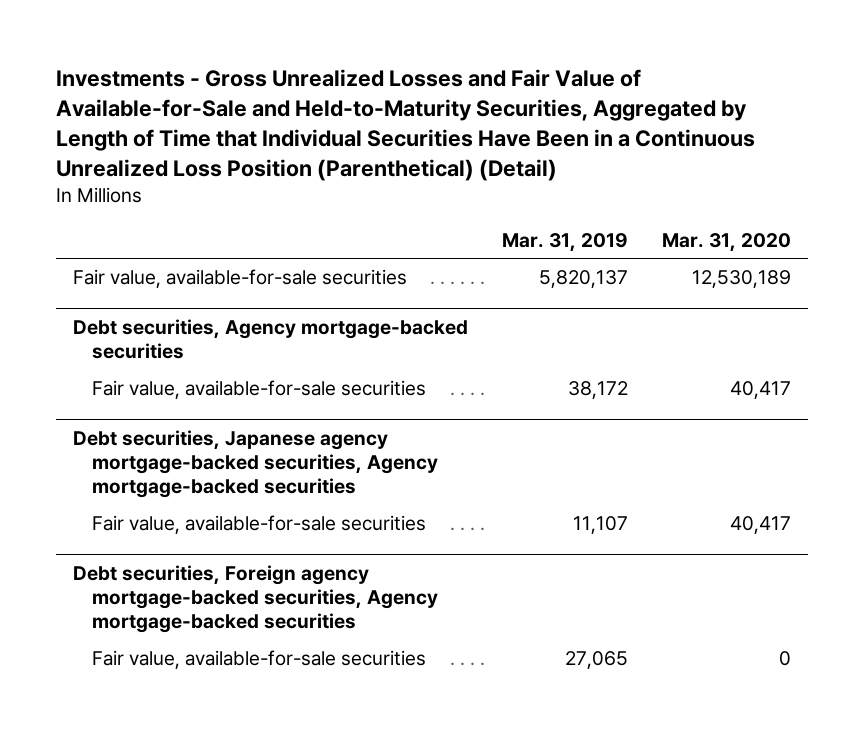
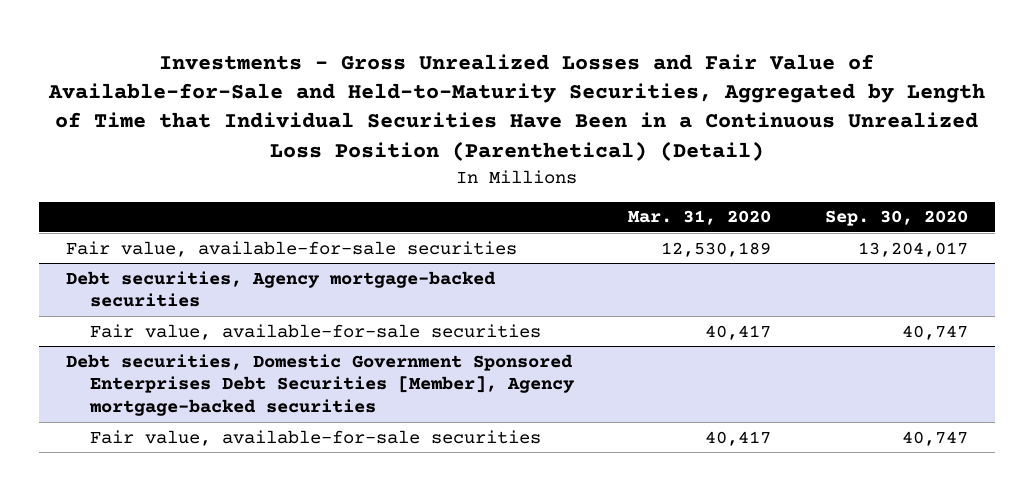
- | Mar. 31, 2019 | Mar. 31, 2020
+ | Mar. 31, 2020 | Sep. 30, 2020
- Debt securities, Japanese agency mortgage-backed securities, Agency mortgage-backed securities
+ Debt securities, Domestic Government Sponsored Enterprises Debt Securities [Member], Agency mortgage-backed securities
- Debt securities, Foreign agency mortgage-backed securities, Agency mortgage-backed securities
- Fair value, available-for-sale securities | 27,065 | 0

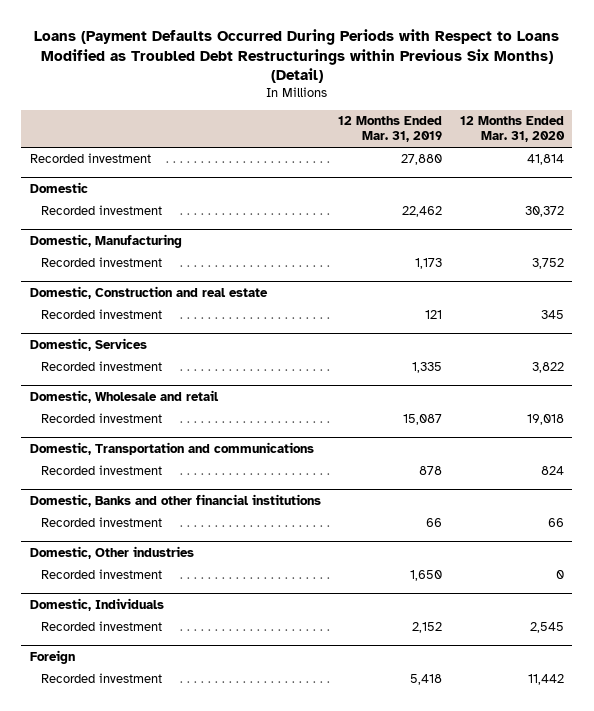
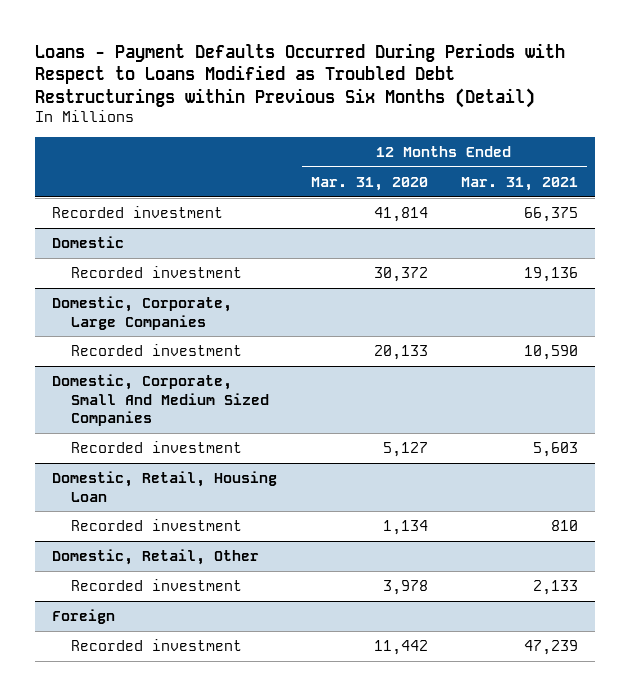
- Loans (Payment Defaults Occurred During Periods with Respect to Loans Modified as Troubled Debt Restructurings within Previous Six Months) (Detail)
+ Loans - Payment Defaults Occurred During Periods with Respect to Loans Modified as Troubled Debt Restructurings within Previous Six Months (Detail)
- | 12 Months Ended Mar. 31, 2019 | 12 Months Ended Mar. 31, 2020
+ | 12 Months Ended Mar. 31, 2020 | 12 Months Ended Mar. 31, 2021
- Domestic, Manufacturing
- Recorded investment | 1,173 | 3,752
- Domestic, Construction and real estate
- Recorded investment | 121 | 345
- Domestic, Services
- Recorded investment | 1,335 | 3,822
- Domestic, Wholesale and retail
- Recorded investment | 15,087 | 19,018
- Domestic, Transportation and communications
- Recorded investment | 878 | 824
- Domestic, Banks and other financial institutions
- Recorded investment | 66 | 66
- Domestic, Other industries
- Recorded investment | 1,650 | 0
- Domestic, Individuals
- Recorded investment | 2,152 | 2,545
+ Domestic, Corporate, Large Companies
+ Recorded investment | 20,133 | 10,590
+ Domestic, Corporate, Small And Medium Sized Companies
+ Recorded investment | 5,127 | 5,603
+ Domestic, Retail, Housing Loan
+ Recorded investment | 1,134 | 810
+ Domestic, Retail, Other
+ Recorded investment | 3,978 | 2,133

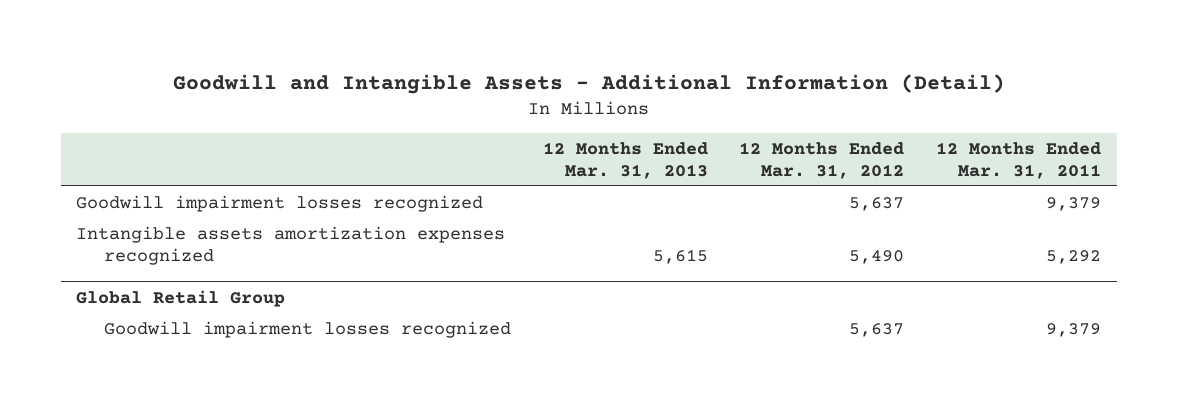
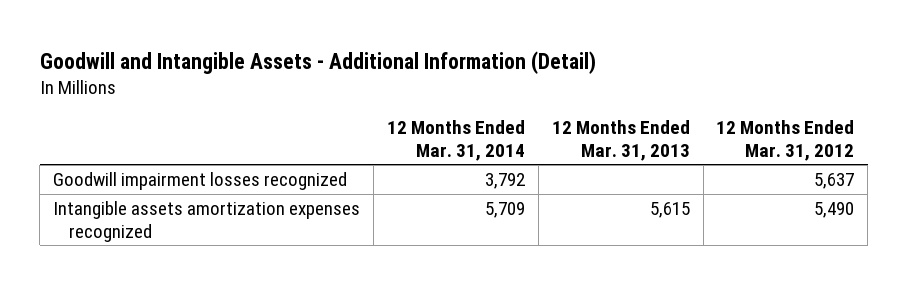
- | 12 Months Ended Mar. 31, 2013 | 12 Months Ended Mar. 31, 2012 | 12 Months Ended Mar. 31, 2011
+ | 12 Months Ended Mar. 31, 2014 | 12 Months Ended Mar. 31, 2013 | 12 Months Ended Mar. 31, 2012
- Global Retail Group
- Goodwill impairment losses recognized | | 5,637 | 9,379

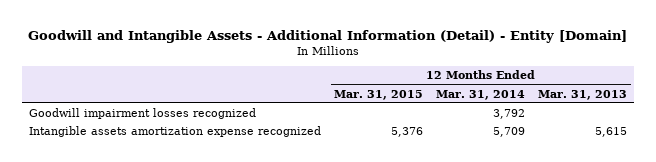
- Goodwill and Intangible Assets - Additional Information (Detail)
+ Goodwill and Intangible Assets - Additional Information (Detail) - Entity [Domain]
- | 12 Months Ended Mar. 31, 2014 | 12 Months Ended Mar. 31, 2013 | 12 Months Ended Mar. 31, 2012
+ | 12 Months Ended Mar. 31, 2015 | 12 Months Ended Mar. 31, 2014 | 12 Months Ended Mar. 31, 2013
- Intangible assets amortization expenses recognized | 5,709 | 5,615 | 5,490
+ Intangible assets amortization expense recognized | 5,376 | 5,709 | 5,615

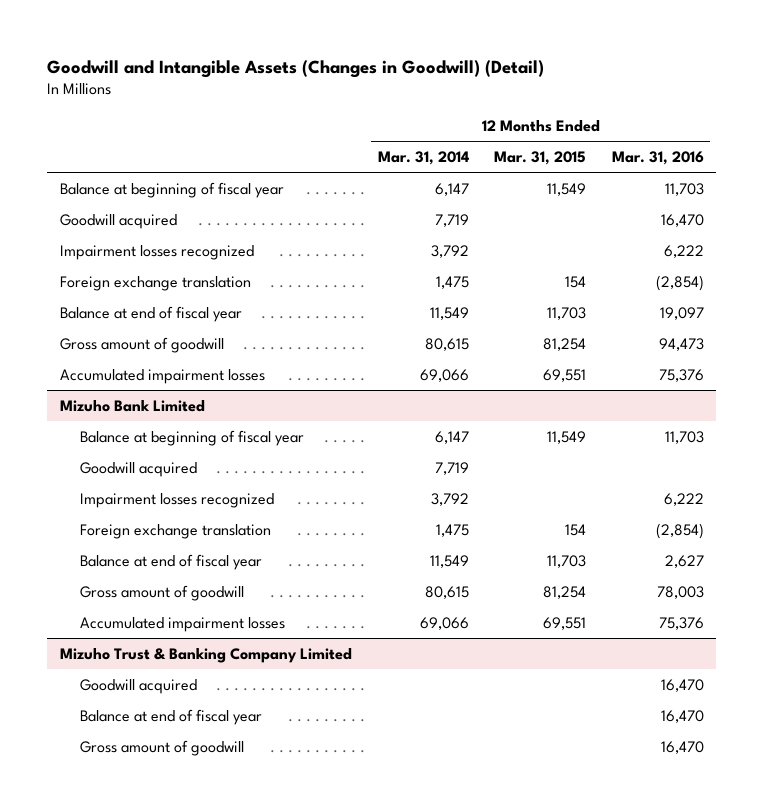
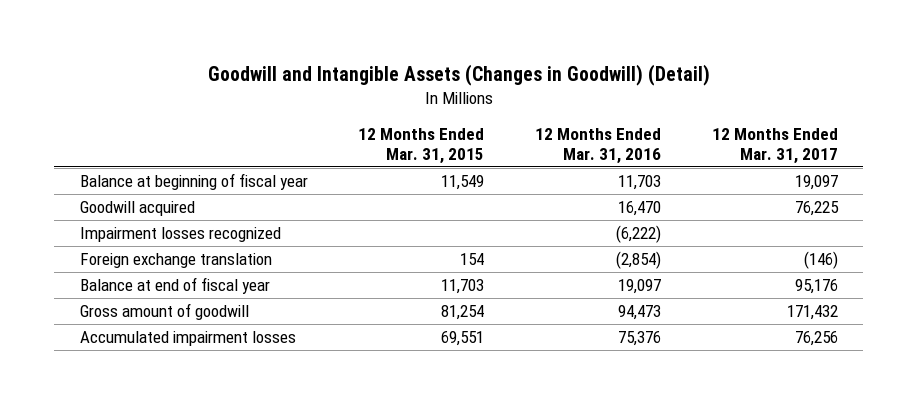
- | 12 Months Ended Mar. 31, 2014 | 12 Months Ended Mar. 31, 2015 | 12 Months Ended Mar. 31, 2016
+ | 12 Months Ended Mar. 31, 2015 | 12 Months Ended Mar. 31, 2016 | 12 Months Ended Mar. 31, 2017
- Impairment losses recognized | 3,792 | | 6,222
+ Impairment losses recognized | | (6,222) |
- Mizuho Bank Limited
- Balance at beginning of fiscal year | 6,147 | 11,549 | 11,703
- Goodwill acquired | 7,719 | |
- Impairment losses recognized | 3,792 | | 6,222
- Foreign exchange translation | 1,475 | 154 | (2,854)
- Balance at end of fiscal year | 11,549 | 11,703 | 2,627
- Gross amount of goodwill | 80,615 | 81,254 | 78,003
- Accumulated impairment losses | 69,066 | 69,551 | 75,376
- Mizuho Trust & Banking Company Limited
- Goodwill acquired | | | 16,470
- Balance at end of fiscal year | | | 16,470
- Gross amount of goodwill | | | 16,470

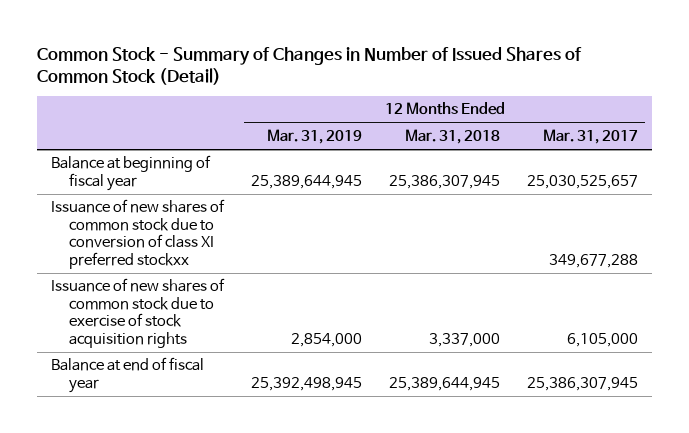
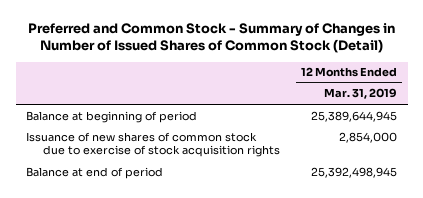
- Common Stock - Summary of Changes in Number of Issued Shares of Common Stock (Detail)
+ Preferred and Common Stock - Summary of Changes in Number of Issued Shares of Common Stock (Detail)
- | 12 Months Ended Mar. 31, 2019 | 12 Months Ended Mar. 31, 2018 | 12 Months Ended Mar. 31, 2017
+ | 12 Months Ended Mar. 31, 2019
- Balance at beginning of fiscal year | 25,389,644,945 | 25,386,307,945 | 25,030,525,657
- Issuance of new shares of common stock due to conversion of class XI preferred stockxx | | | 349,677,288
+ Balance at beginning of period | 25,389,644,945
- Balance at end of fiscal year | 25,392,498,945 | 25,389,644,945 | 25,386,307,945
+ Balance at end of period | 25,392,498,945

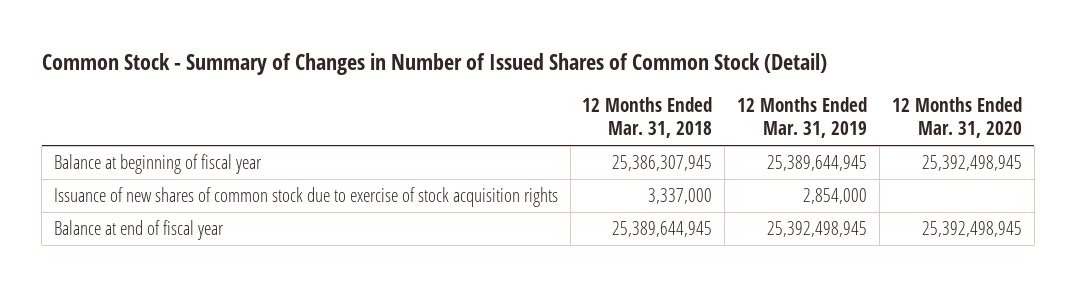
- Preferred and Common Stock - Summary of Changes in Number of Issued Shares of Common Stock (Detail)
+ Common Stock - Summary of Changes in Number of Issued Shares of Common Stock (Detail)
- | 12 Months Ended Mar. 31, 2019
+ | 12 Months Ended Mar. 31, 2018 | 12 Months Ended Mar. 31, 2019 | 12 Months Ended Mar. 31, 2020
- Balance at beginning of period | 25,389,644,945
+ Balance at beginning of fiscal year | 25,386,307,945 | 25,389,644,945 | 25,392,498,945
- Balance at end of period | 25,392,498,945
+ Balance at end of fiscal year | 25,389,644,945 | 25,392,498,945 | 25,392,498,945

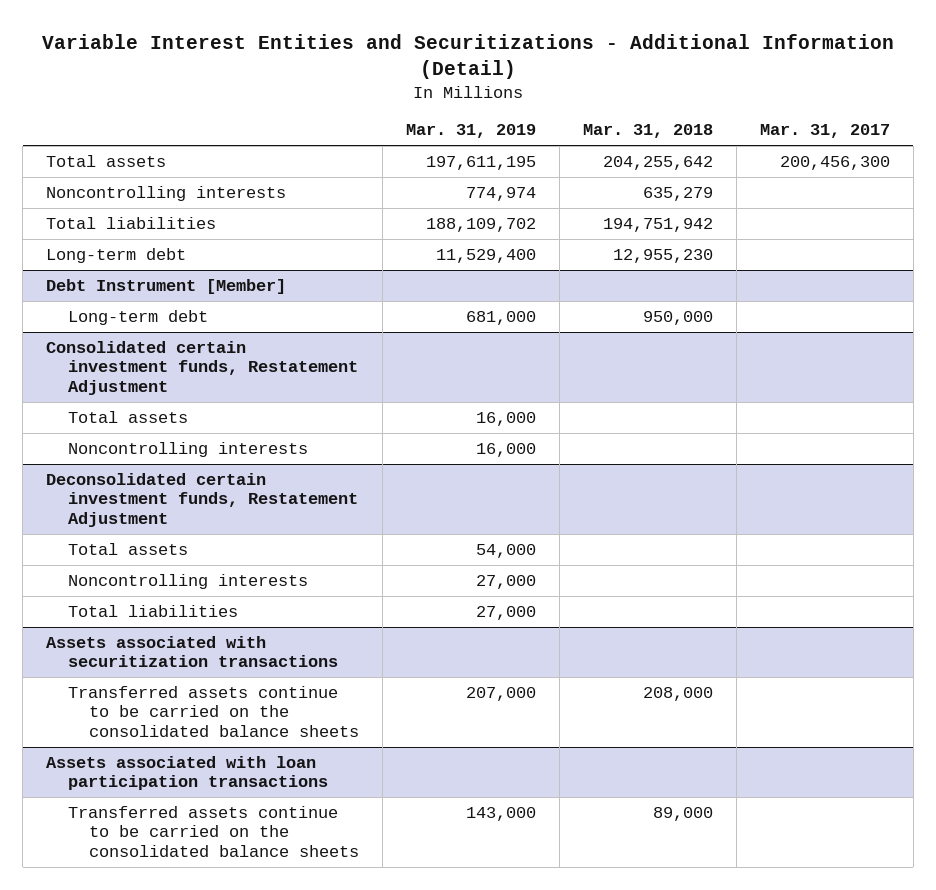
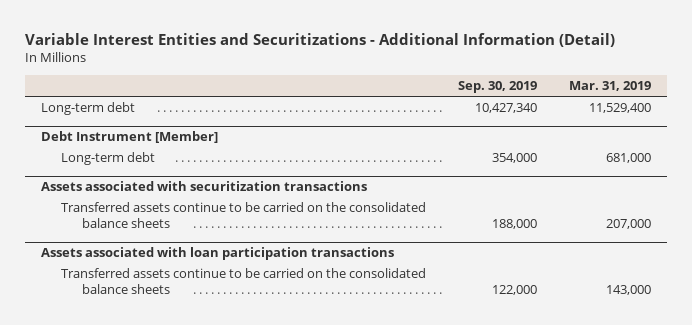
- | Mar. 31, 2019 | Mar. 31, 2018 | Mar. 31, 2017
+ | Sep. 30, 2019 | Mar. 31, 2019
- Total assets | 197,611,195 | 204,255,642 | 200,456,300
- Noncontrolling interests | 774,974 | 635,279 |
- Total liabilities | 188,109,702 | 194,751,942 |
- Consolidated certain investment funds, Restatement Adjustment
- Total assets | 16,000 | |
- Noncontrolling interests | 16,000 | |
- Deconsolidated certain investment funds, Restatement Adjustment
- Total assets | 54,000 | |
- Noncontrolling interests | 27,000 | |
- Total liabilities | 27,000 | |

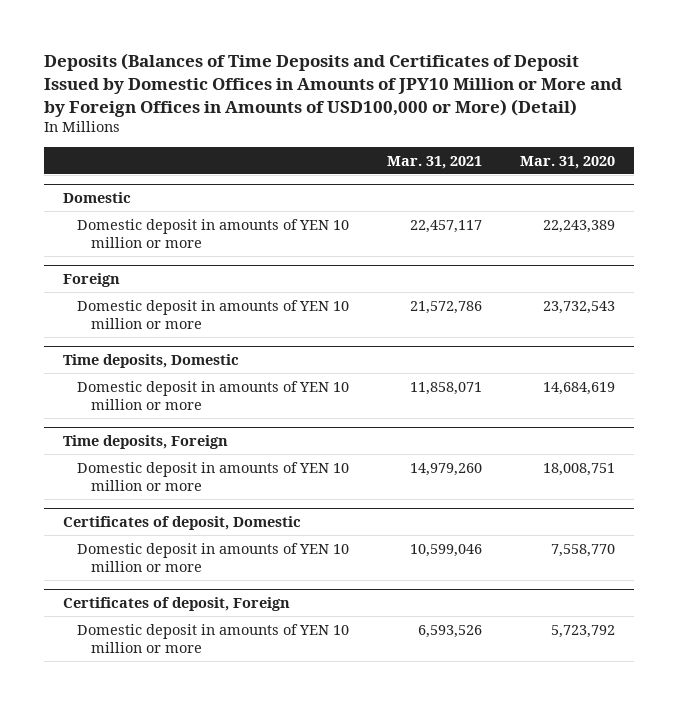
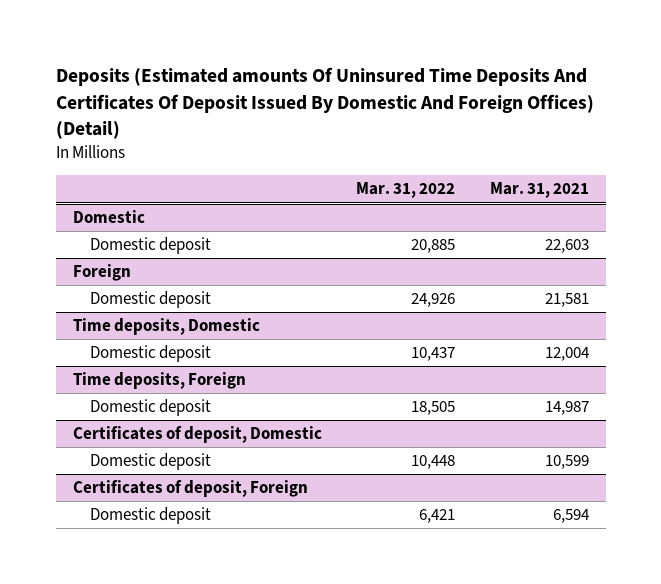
- Deposits (Balances of Time Deposits and Certificates of Deposit Issued by Domestic Offices in Amounts of JPY10 Million or More and by Foreign Offices in Amounts of USD100,000 or More) (Detail)
+ Deposits (Estimated amounts Of Uninsured Time Deposits And Certificates Of Deposit Issued By Domestic And Foreign Offices) (Detail)
- | Mar. 31, 2021 | Mar. 31, 2020
+ | Mar. 31, 2022 | Mar. 31, 2021
@ Domestic
- Domestic deposit in amounts of YEN 10 million or more | 22,457,117 | 22,243,389
+ Domestic deposit | 20,885 | 22,603
@ Foreign
- Domestic deposit in amounts of YEN 10 million or more | 21,572,786 | 23,732,543
+ Domestic deposit | 24,926 | 21,581
@ Time deposits, Domestic
- Domestic deposit in amounts of YEN 10 million or more | 11,858,071 | 14,684,619
+ Domestic deposit | 10,437 | 12,004
@ Time deposits, Foreign
- Domestic deposit in amounts of YEN 10 million or more | 14,979,260 | 18,008,751
+ Domestic deposit | 18,505 | 14,987
@ Certificates of deposit, Domestic
- Domestic deposit in amounts of YEN 10 million or more | 10,599,046 | 7,558,770
+ Domestic deposit | 10,448 | 10,599
@ Certificates of deposit, Foreign
- Domestic deposit in amounts of YEN 10 million or more | 6,593,526 | 5,723,792
+ Domestic deposit | 6,421 | 6,594

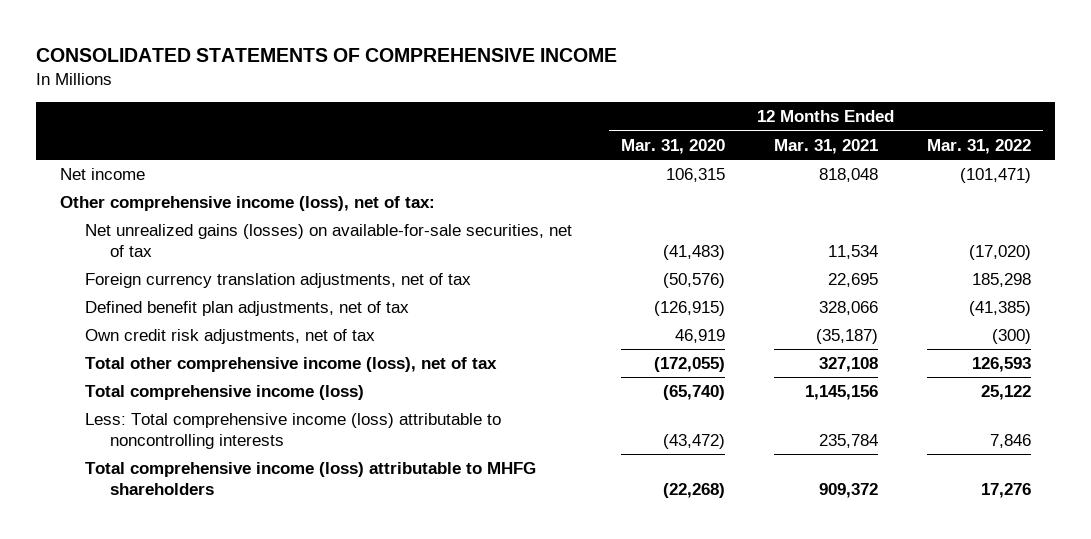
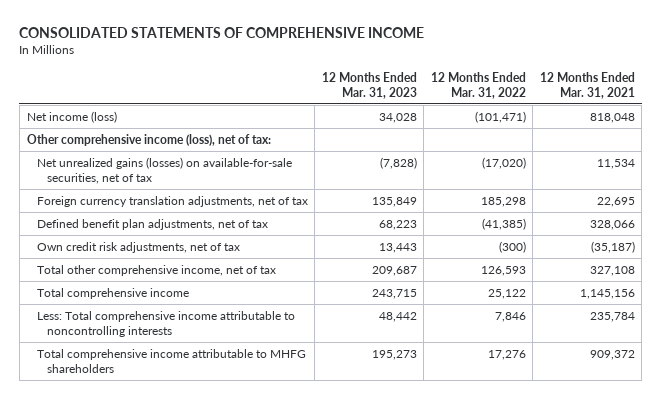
- | 12 Months Ended Mar. 31, 2020 | 12 Months Ended Mar. 31, 2021 | 12 Months Ended Mar. 31, 2022
+ | 12 Months Ended Mar. 31, 2023 | 12 Months Ended Mar. 31, 2022 | 12 Months Ended Mar. 31, 2021
- Net income | 106,315 | 818,048 | (101,471)
+ Net income (loss) | 34,028 | (101,471) | 818,048
- Total other comprehensive income (loss), net of tax | (172,055) | 327,108 | 126,593
- Total comprehensive income (loss) | (65,740) | 1,145,156 | 25,122
- Less: Total comprehensive income (loss) attributable to noncontrolling interests | (43,472) | 235,784 | 7,846
- Total comprehensive income (loss) attributable to MHFG shareholders | (22,268) | 909,372 | 17,276
+ Total other comprehensive income, net of tax | 209,687 | 126,593 | 327,108
+ Total comprehensive income | 243,715 | 25,122 | 1,145,156
+ Less: Total comprehensive income attributable to noncontrolling interests | 48,442 | 7,846 | 235,784
+ Total comprehensive income attributable to MHFG shareholders | 195,273 | 17,276 | 909,372

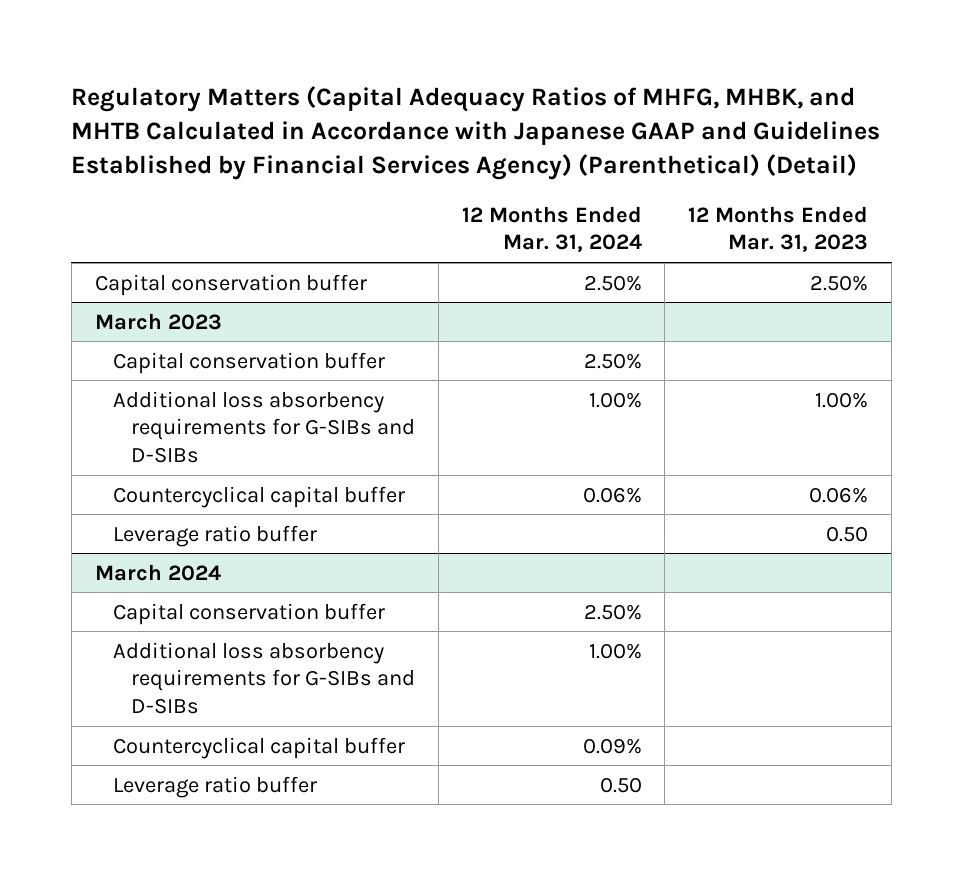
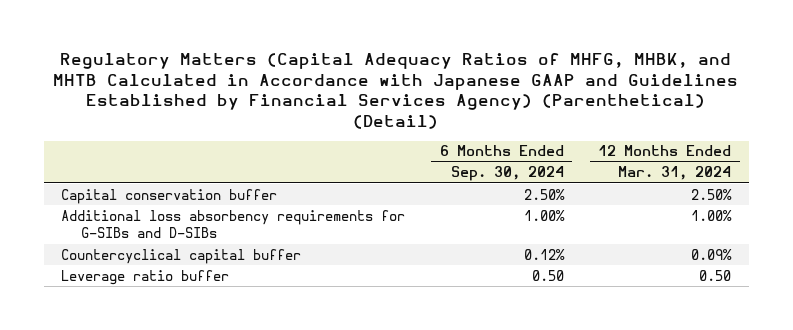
- | 12 Months Ended Mar. 31, 2024 | 12 Months Ended Mar. 31, 2023
+ | 6 Months Ended Sep. 30, 2024 | 12 Months Ended Mar. 31, 2024
- March 2023
- Capital conservation buffer | 2.50% |
- Countercyclical capital buffer | 0.06% | 0.06%
- Leverage ratio buffer | | 0.50
- March 2024
- Capital conservation buffer | 2.50% |
- Additional loss absorbency requirements for G-SIBs and D-SIBs | 1.00% |

